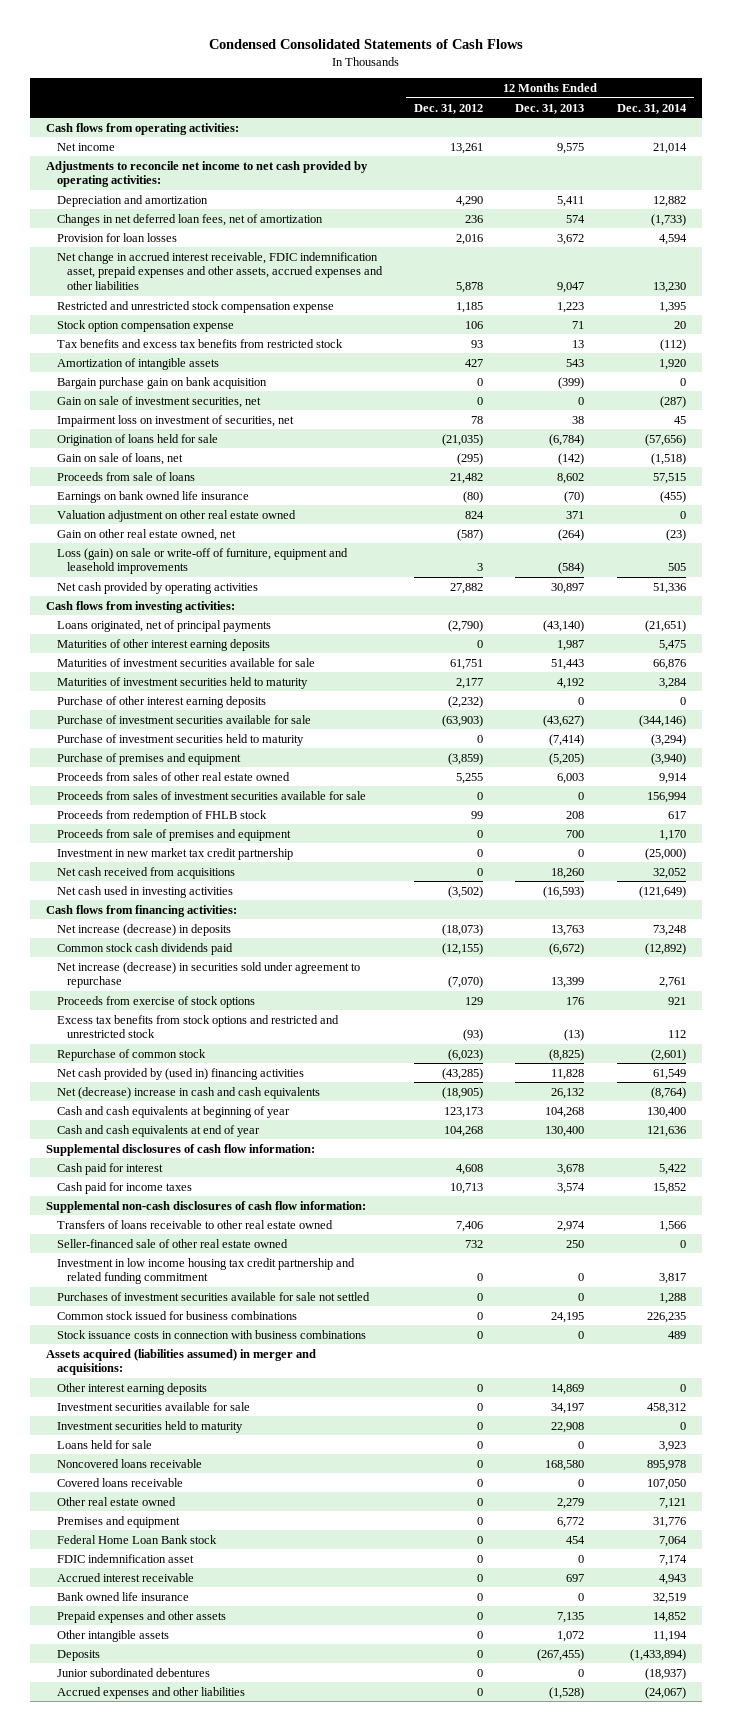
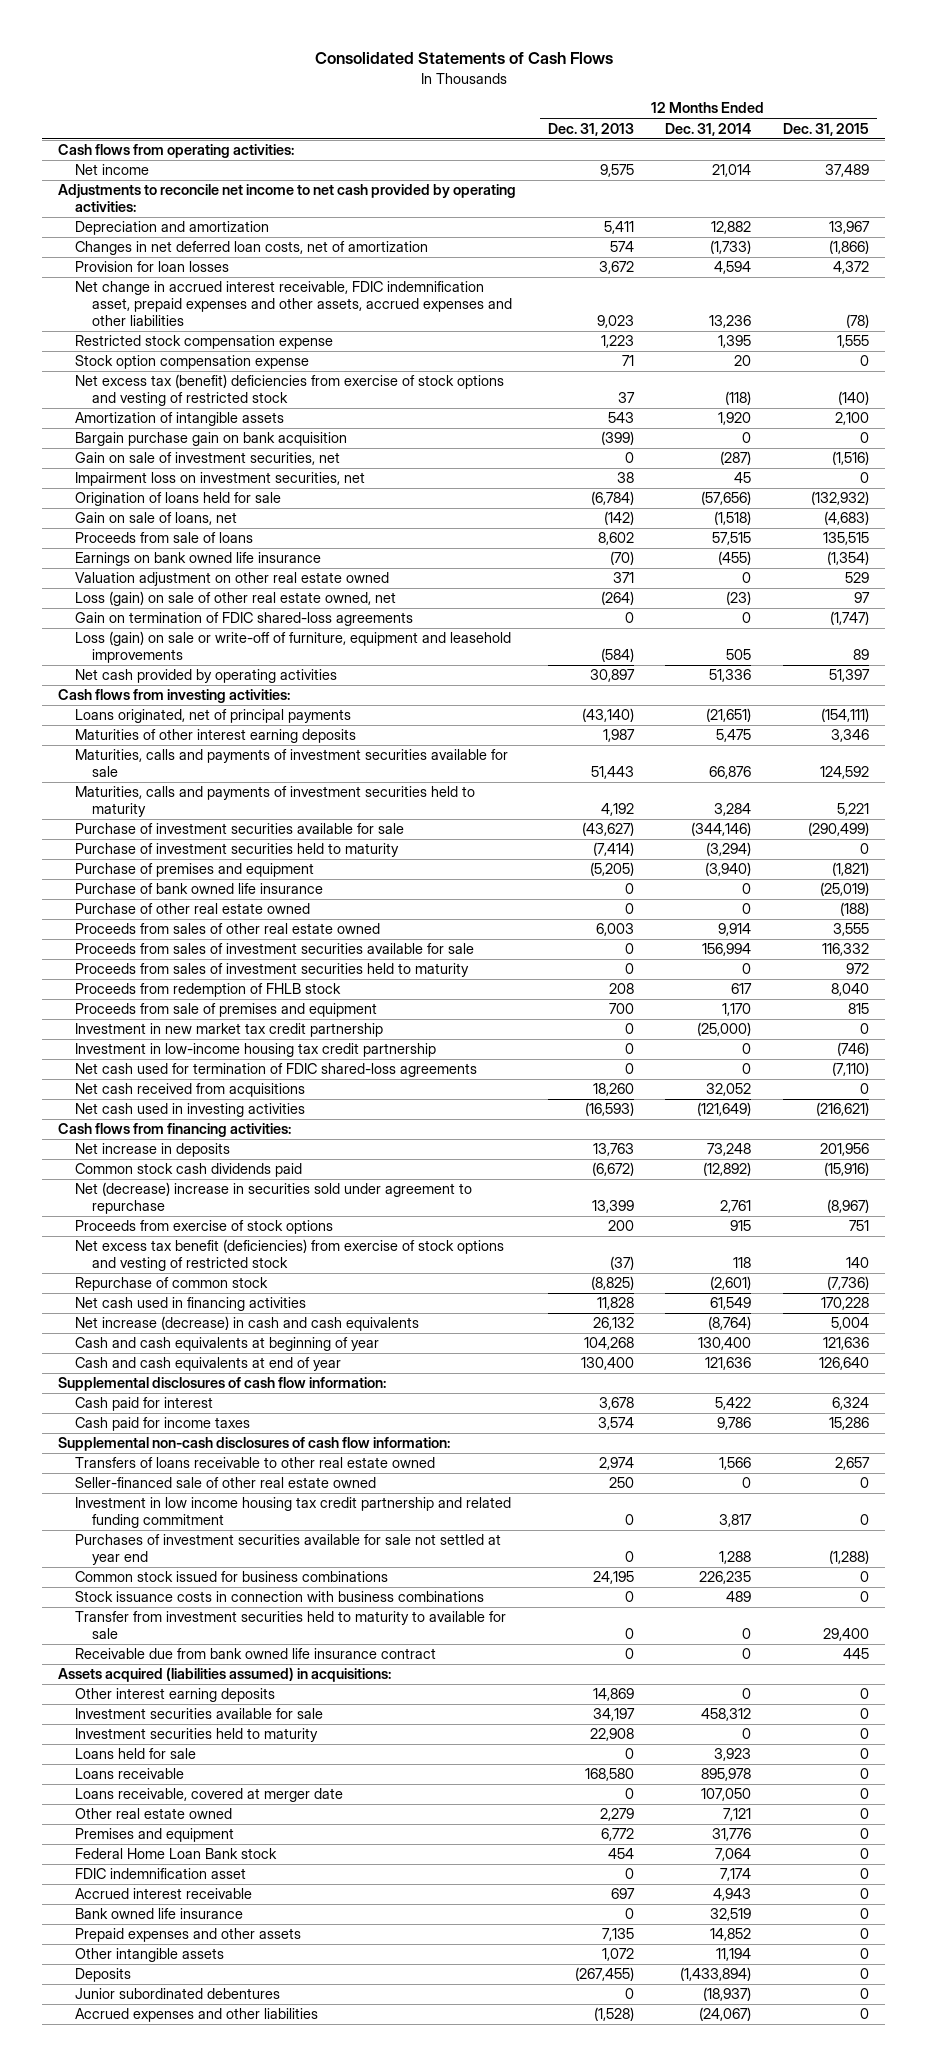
- Condensed Consolidated Statements of Cash Flows
+ Consolidated Statements of Cash Flows
- | 12 Months Ended Dec. 31, 2012 | 12 Months Ended Dec. 31, 2013 | 12 Months Ended Dec. 31, 2014
+ | 12 Months Ended Dec. 31, 2013 | 12 Months Ended Dec. 31, 2014 | 12 Months Ended Dec. 31, 2015
- Changes in net deferred loan fees, net of amortization | 236 | 574 | (1,733)
+ Changes in net deferred loan costs, net of amortization | 574 | (1,733) | (1,866)
- Net change in accrued interest receivable, FDIC indemnification asset, prepaid expenses and other assets, accrued expenses and other liabilities | 5,878 | 9,047 | 13,230
- Restricted and unrestricted stock compensation expense | 1,185 | 1,223 | 1,395
+ Net change in accrued interest receivable, FDIC indemnification asset, prepaid expenses and other assets, accrued expenses and other liabilities | 9,023 | 13,236 | (78)
+ Restricted stock compensation expense | 1,223 | 1,395 | 1,555
- Tax benefits and excess tax benefits from restricted stock | 93 | 13 | (112)
+ Net excess tax (benefit) deficiencies from exercise of stock options and vesting of restricted stock | 37 | (118) | (140)
- Impairment loss on investment of securities, net | 78 | 38 | 45
+ Impairment loss on investment securities, net | 38 | 45 | 0
- Gain on other real estate owned, net | (587) | (264) | (23)
+ Loss (gain) on sale of other real estate owned, net | (264) | (23) | 97
+ Gain on termination of FDIC shared-loss agreements | 0 | 0 | (1,747)
- Maturities of investment securities available for sale | 61,751 | 51,443 | 66,876
- Maturities of investment securities held to maturity | 2,177 | 4,192 | 3,284
- Purchase of other interest earning deposits | (2,232) | 0 | 0
+ Maturities, calls and payments of investment securities available for sale | 51,443 | 66,876 | 124,592
+ Maturities, calls and payments of investment securities held to maturity | 4,192 | 3,284 | 5,221
+ Purchase of bank owned life insurance | 0 | 0 | (25,019)
+ Purchase of other real estate owned | 0 | 0 | (188)
+ Proceeds from sales of investment securities held to maturity | 0 | 0 | 972
+ Investment in low-income housing tax credit partnership | 0 | 0 | (746)
+ Net cash used for termination of FDIC shared-loss agreements | 0 | 0 | (7,110)
- Net increase (decrease) in deposits | (18,073) | 13,763 | 73,248
+ Net increase in deposits | 13,763 | 73,248 | 201,956
- Net increase (decrease) in securities sold under agreement to repurchase | (7,070) | 13,399 | 2,761
- Proceeds from exercise of stock options | 129 | 176 | 921
- Excess tax benefits from stock options and restricted and unrestricted stock | (93) | (13) | 112
+ Net (decrease) increase in securities sold under agreement to repurchase | 13,399 | 2,761 | (8,967)
+ Proceeds from exercise of stock options | 200 | 915 | 751
+ Net excess tax benefit (deficiencies) from exercise of stock options and vesting of restricted stock | (37) | 118 | 140
- Net cash provided by (used in) financing activities | (43,285) | 11,828 | 61,549
- Net (decrease) increase in cash and cash equivalents | (18,905) | 26,132 | (8,764)
+ Net cash used in financing activities | 11,828 | 61,549 | 170,228
+ Net increase (decrease) in cash and cash equivalents | 26,132 | (8,764) | 5,004
- Cash paid for income taxes | 10,713 | 3,574 | 15,852
+ Cash paid for income taxes | 3,574 | 9,786 | 15,286
- Purchases of investment securities available for sale not settled | 0 | 0 | 1,288
+ Purchases of investment securities available for sale not settled at year end | 0 | 1,288 | (1,288)
- Assets acquired (liabilities assumed) in merger and acquisitions:
+ Transfer from investment securities held to maturity to available for sale | 0 | 0 | 29,400
+ Receivable due from bank owned life insurance contract | 0 | 0 | 445
+ Assets acquired (liabilities assumed) in acquisitions:
- Noncovered loans receivable | 0 | 168,580 | 895,978
- Covered loans receivable | 0 | 0 | 107,050
+ Loans receivable | 168,580 | 895,978 | 0
+ Loans receivable, covered at merger date | 0 | 107,050 | 0

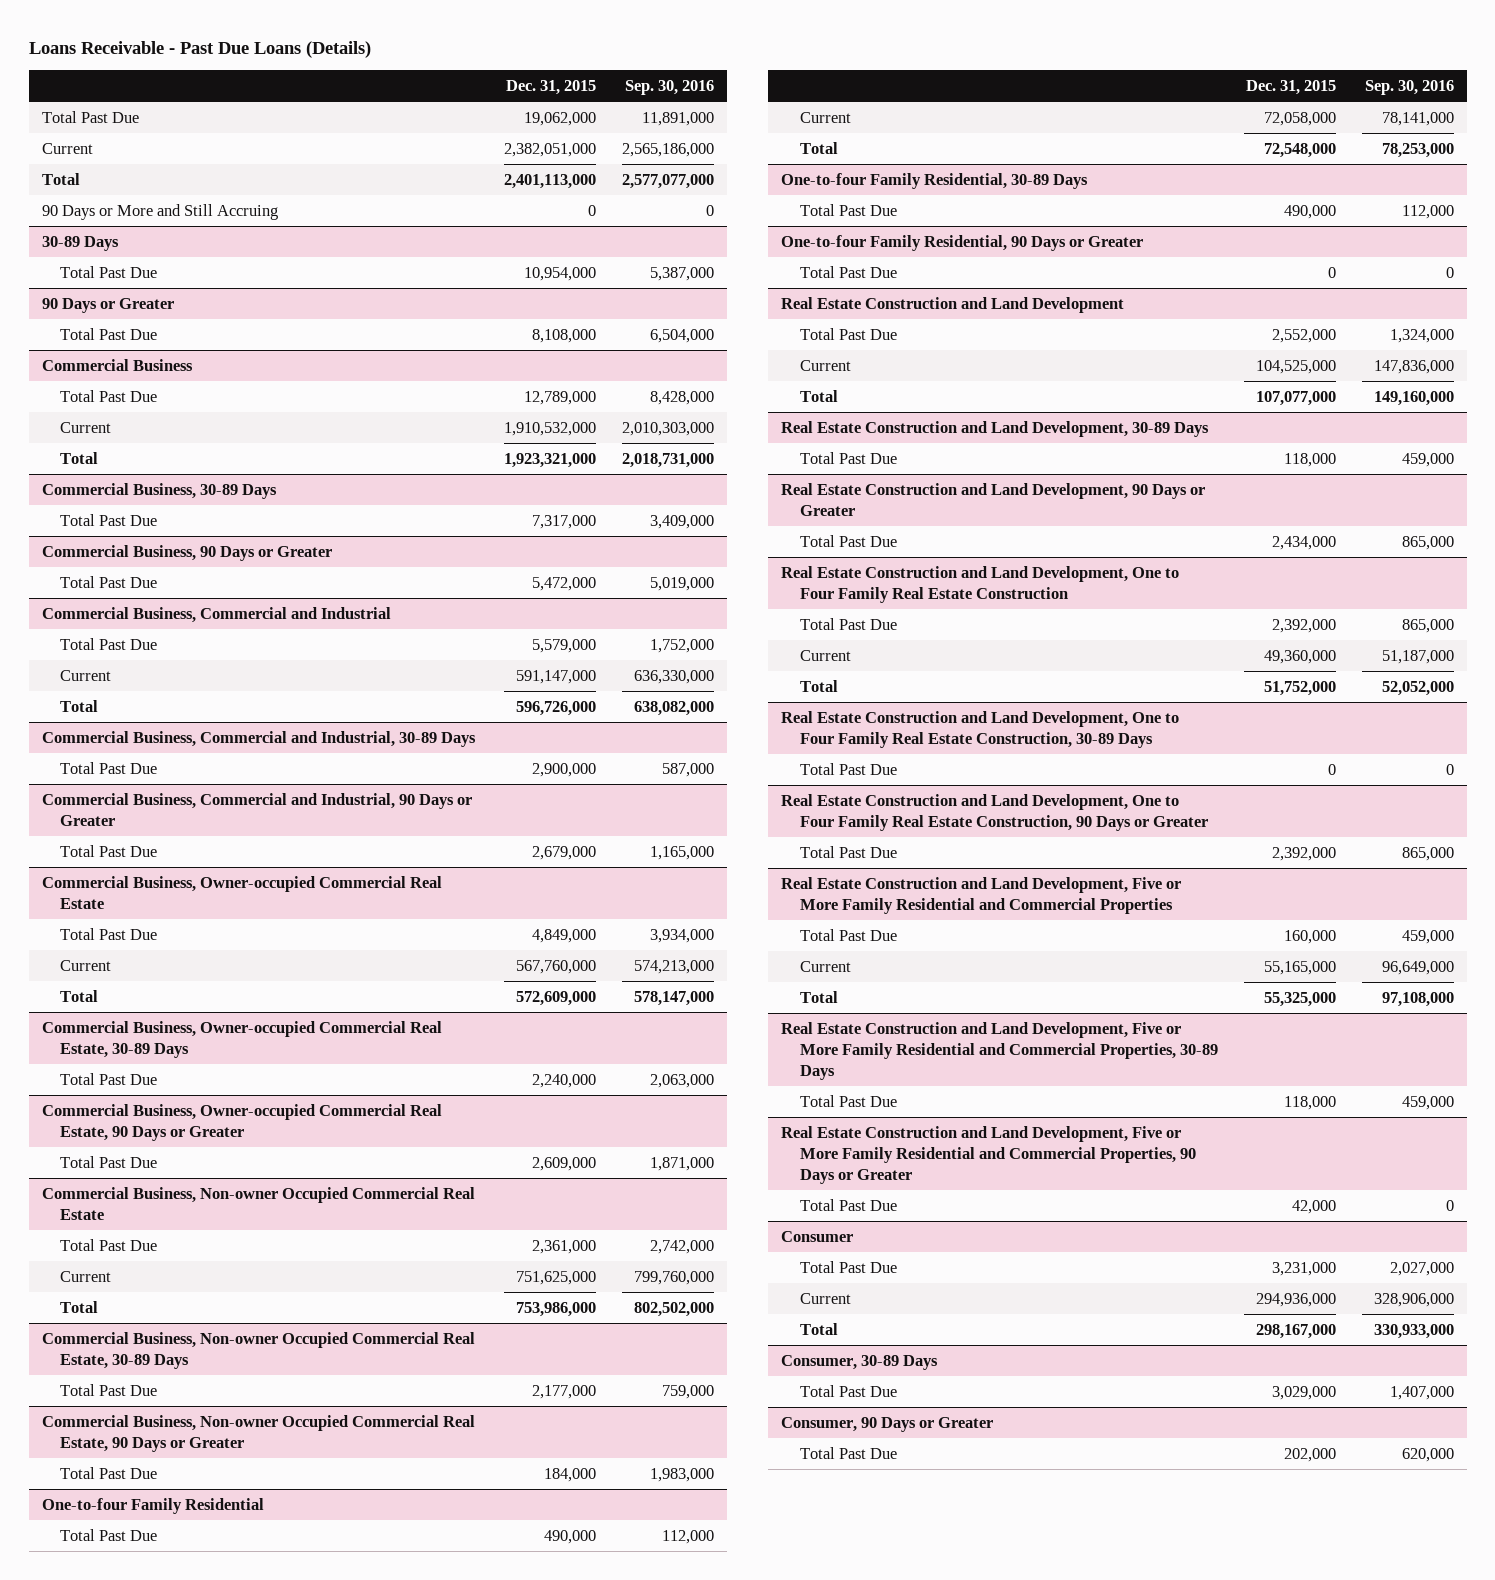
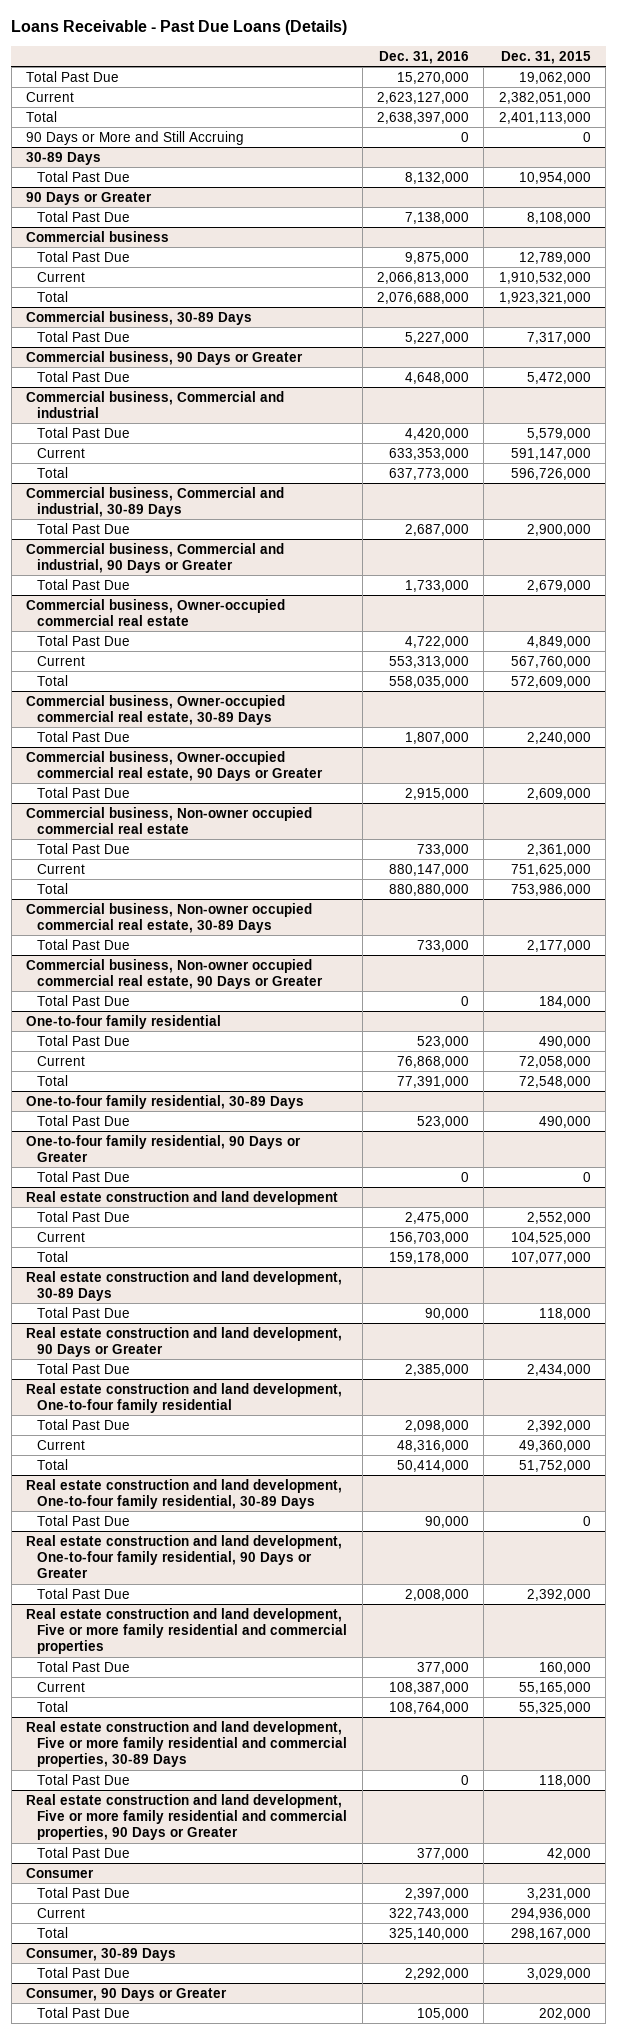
- | Dec. 31, 2015 | Sep. 30, 2016
+ | Dec. 31, 2016 | Dec. 31, 2015
- Commercial Business
+ Commercial business
- Commercial Business, 30-89 Days
+ Commercial business, 30-89 Days
- Commercial Business, 90 Days or Greater
+ Commercial business, 90 Days or Greater
- Commercial Business, Commercial and Industrial
+ Commercial business, Commercial and industrial
- Commercial Business, Commercial and Industrial, 30-89 Days
+ Commercial business, Commercial and industrial, 30-89 Days
- Commercial Business, Commercial and Industrial, 90 Days or Greater
+ Commercial business, Commercial and industrial, 90 Days or Greater
- Commercial Business, Owner-occupied Commercial Real Estate
+ Commercial business, Owner-occupied commercial real estate
- Commercial Business, Owner-occupied Commercial Real Estate, 30-89 Days
+ Commercial business, Owner-occupied commercial real estate, 30-89 Days
- Commercial Business, Owner-occupied Commercial Real Estate, 90 Days or Greater
+ Commercial business, Owner-occupied commercial real estate, 90 Days or Greater
- Commercial Business, Non-owner Occupied Commercial Real Estate
+ Commercial business, Non-owner occupied commercial real estate
- Commercial Business, Non-owner Occupied Commercial Real Estate, 30-89 Days
+ Commercial business, Non-owner occupied commercial real estate, 30-89 Days
- Commercial Business, Non-owner Occupied Commercial Real Estate, 90 Days or Greater
+ Commercial business, Non-owner occupied commercial real estate, 90 Days or Greater
- One-to-four Family Residential
+ One-to-four family residential
- One-to-four Family Residential, 30-89 Days
+ One-to-four family residential, 30-89 Days
- One-to-four Family Residential, 90 Days or Greater
+ One-to-four family residential, 90 Days or Greater
- Real Estate Construction and Land Development
+ Real estate construction and land development
- Real Estate Construction and Land Development, 30-89 Days
+ Real estate construction and land development, 30-89 Days
- Real Estate Construction and Land Development, 90 Days or Greater
+ Real estate construction and land development, 90 Days or Greater
- Real Estate Construction and Land Development, One to Four Family Real Estate Construction
+ Real estate construction and land development, One-to-four family residential
- Real Estate Construction and Land Development, One to Four Family Real Estate Construction, 30-89 Days
+ Real estate construction and land development, One-to-four family residential, 30-89 Days
- Real Estate Construction and Land Development, One to Four Family Real Estate Construction, 90 Days or Greater
+ Real estate construction and land development, One-to-four family residential, 90 Days or Greater
- Real Estate Construction and Land Development, Five or More Family Residential and Commercial Properties
+ Real estate construction and land development, Five or more family residential and commercial properties
- Real Estate Construction and Land Development, Five or More Family Residential and Commercial Properties, 30-89 Days
+ Real estate construction and land development, Five or more family residential and commercial properties, 30-89 Days
- Real Estate Construction and Land Development, Five or More Family Residential and Commercial Properties, 90 Days or Greater
+ Real estate construction and land development, Five or more family residential and commercial properties, 90 Days or Greater

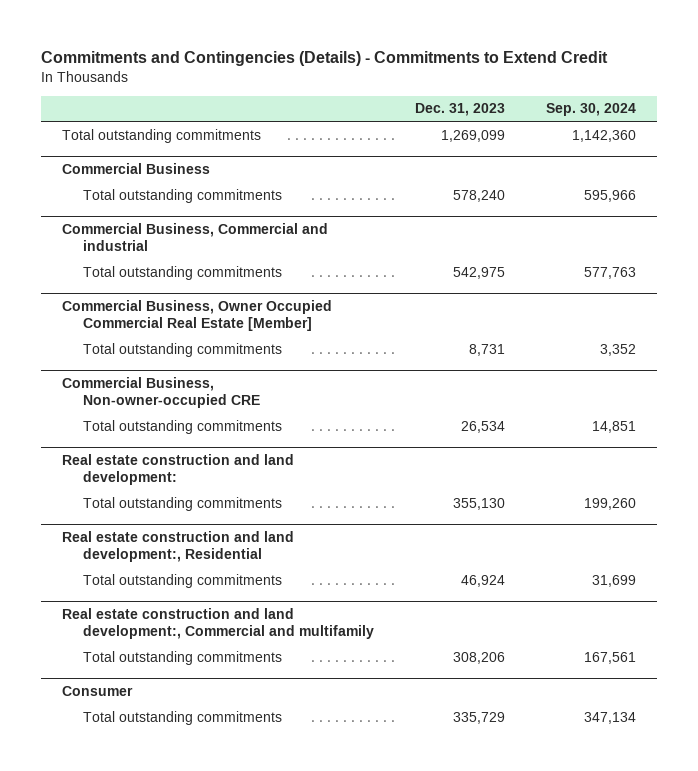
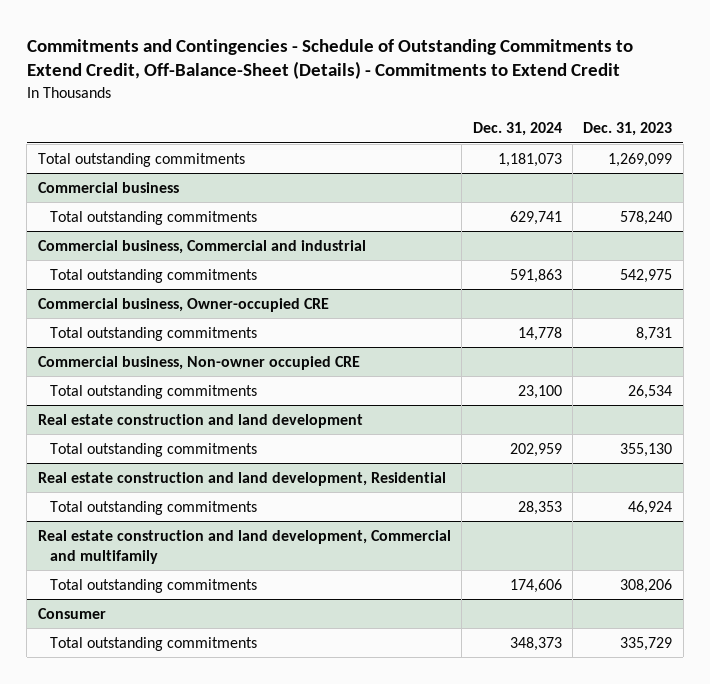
- Commitments and Contingencies (Details) - Commitments to Extend Credit
+ Commitments and Contingencies - Schedule of Outstanding Commitments to Extend Credit, Off-Balance-Sheet (Details) - Commitments to Extend Credit
- | Dec. 31, 2023 | Sep. 30, 2024
+ | Dec. 31, 2024 | Dec. 31, 2023
- Commercial Business
+ Commercial business
- Commercial Business, Commercial and industrial
+ Commercial business, Commercial and industrial
- Commercial Business, Owner Occupied Commercial Real Estate [Member]
+ Commercial business, Owner-occupied CRE
- Commercial Business, Non-owner-occupied CRE
+ Commercial business, Non-owner occupied CRE
- Real estate construction and land development:
+ Real estate construction and land development
- Real estate construction and land development:, Residential
+ Real estate construction and land development, Residential
- Real estate construction and land development:, Commercial and multifamily
+ Real estate construction and land development, Commercial and multifamily

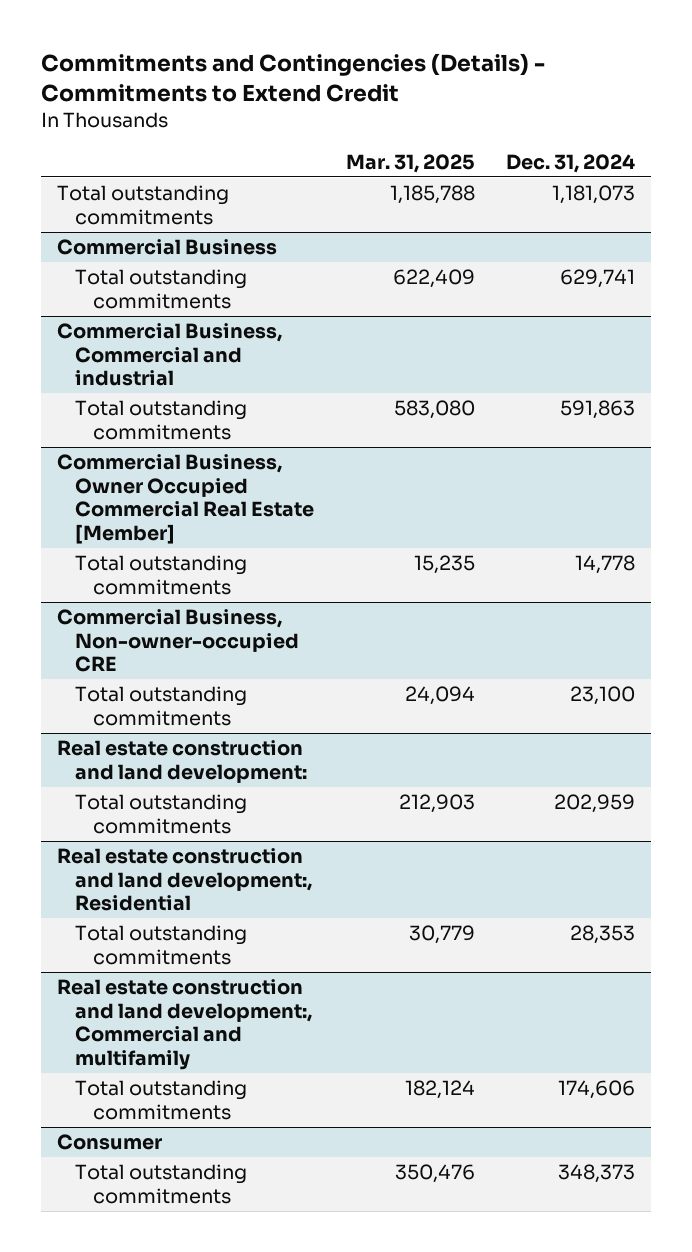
- Commitments and Contingencies - Schedule of Outstanding Commitments to Extend Credit, Off-Balance-Sheet (Details) - Commitments to Extend Credit
+ Commitments and Contingencies (Details) - Commitments to Extend Credit
- | Dec. 31, 2024 | Dec. 31, 2023
+ | Mar. 31, 2025 | Dec. 31, 2024
- Commercial business
+ Commercial Business
- Commercial business, Commercial and industrial
+ Commercial Business, Commercial and industrial
- Commercial business, Owner-occupied CRE
+ Commercial Business, Owner Occupied Commercial Real Estate [Member]
- Commercial business, Non-owner occupied CRE
+ Commercial Business, Non-owner-occupied CRE
- Real estate construction and land development
+ Real estate construction and land development:
- Real estate construction and land development, Residential
+ Real estate construction and land development:, Residential
- Real estate construction and land development, Commercial and multifamily
+ Real estate construction and land development:, Commercial and multifamily

